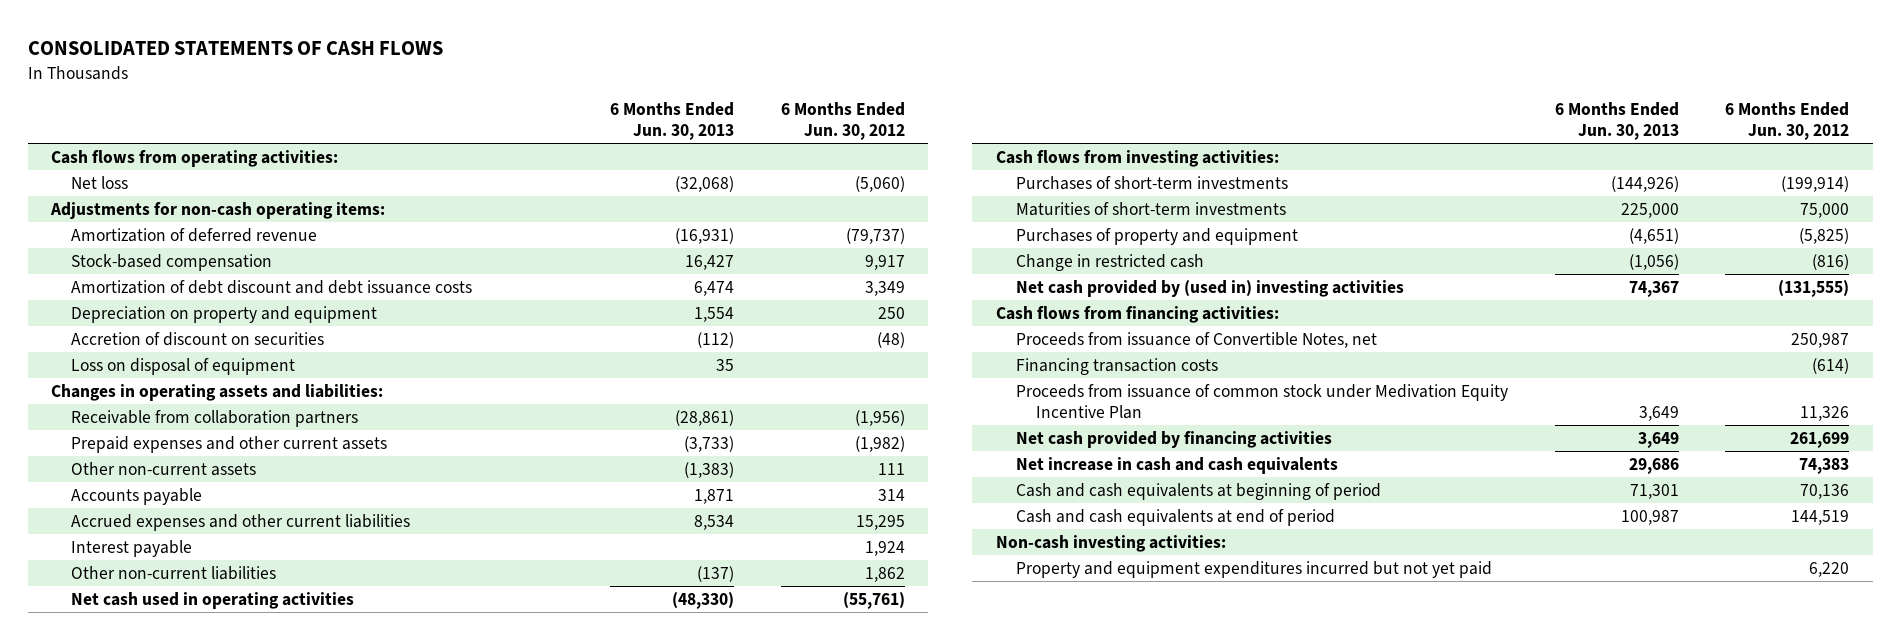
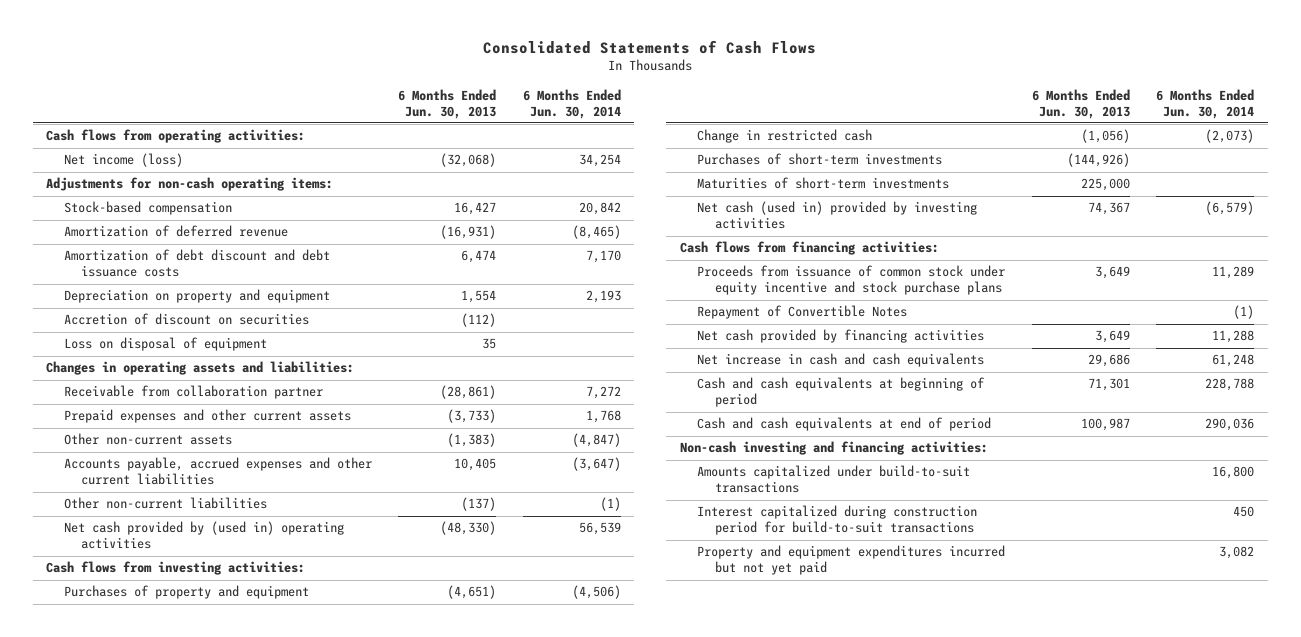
- CONSOLIDATED STATEMENTS OF CASH FLOWS
+ Consolidated Statements of Cash Flows
- | 6 Months Ended Jun. 30, 2013 | 6 Months Ended Jun. 30, 2012
+ | 6 Months Ended Jun. 30, 2013 | 6 Months Ended Jun. 30, 2014
- Net loss | (32,068) | (5,060)
+ Net income (loss) | (32,068) | 34,254
moved down: Amortization of deferred revenue | (16,931) | (8,465)
- Receivable from collaboration partners | (28,861) | (1,956)
+ Receivable from collaboration partner | (28,861) | 7,272
- Accounts payable | 1,871 | 314
- Accrued expenses and other current liabilities | 8,534 | 15,295
- Interest payable | | 1,924
+ Accounts payable, accrued expenses and other current liabilities | 10,405 | (3,647)
- Net cash used in operating activities | (48,330) | (55,761)
+ Net cash provided by (used in) operating activities | (48,330) | 56,539
- Net cash provided by (used in) investing activities | 74,367 | (131,555)
moved down: Purchases of short-term investments | (144,926) |
moved down: Maturities of short-term investments | 225,000 |
+ Net cash (used in) provided by investing activities | 74,367 | (6,579)
- Proceeds from issuance of Convertible Notes, net | | 250,987
- Financing transaction costs | | (614)
- Proceeds from issuance of common stock under Medivation Equity Incentive Plan | 3,649 | 11,326
+ Proceeds from issuance of common stock under equity incentive and stock purchase plans | 3,649 | 11,289
+ Repayment of Convertible Notes | | (1)
- Non-cash investing activities:
+ Non-cash investing and financing activities:
+ Amounts capitalized under build-to-suit transactions | | 16,800
+ Interest capitalized during construction period for build-to-suit transactions | | 450

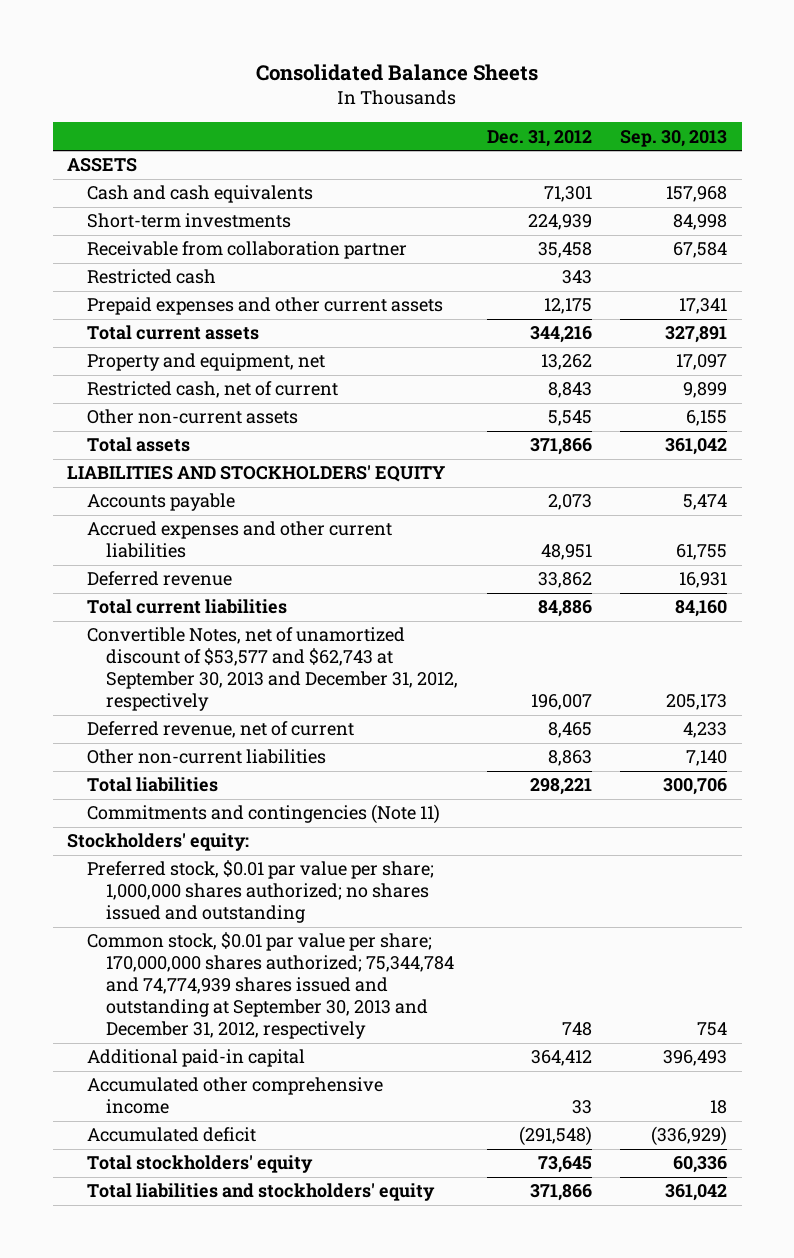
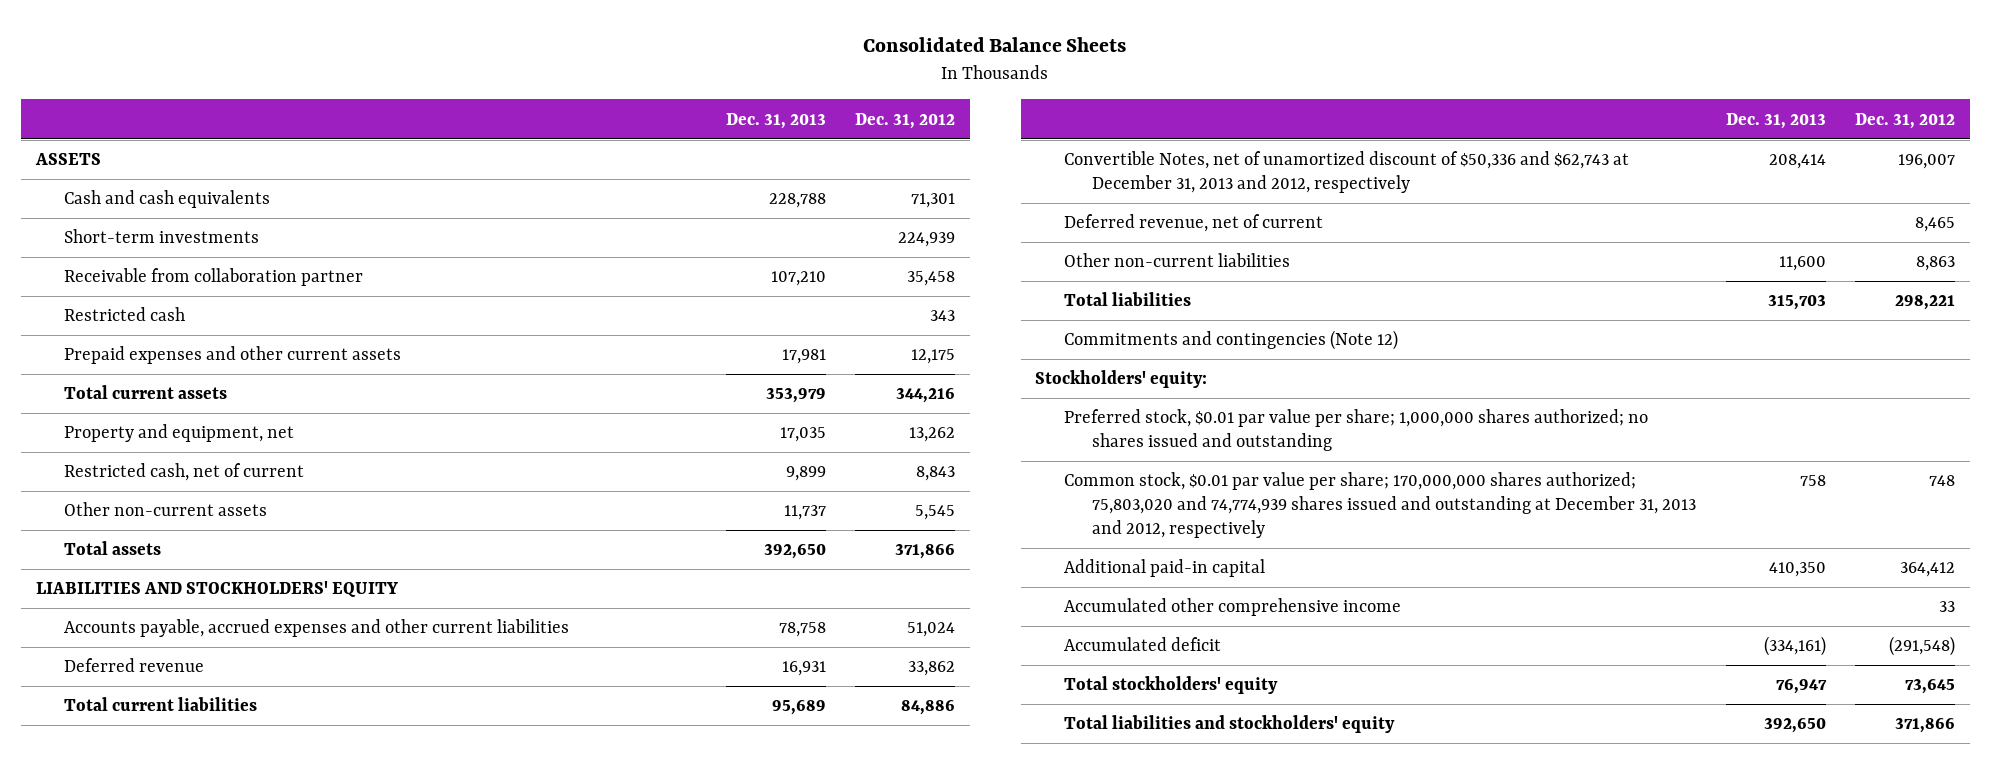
- | Dec. 31, 2012 | Sep. 30, 2013
+ | Dec. 31, 2013 | Dec. 31, 2012
- Accounts payable | 2,073 | 5,474
- Accrued expenses and other current liabilities | 48,951 | 61,755
+ Accounts payable, accrued expenses and other current liabilities | 78,758 | 51,024
- Convertible Notes, net of unamortized discount of $53,577 and $62,743 at September 30, 2013 and December 31, 2012, respectively | 196,007 | 205,173
+ Convertible Notes, net of unamortized discount of $50,336 and $62,743 at December 31, 2013 and 2012, respectively | 208,414 | 196,007
- Commitments and contingencies (Note 11)
+ Commitments and contingencies (Note 12)
- Common stock, $0.01 par value per share; 170,000,000 shares authorized; 75,344,784 and 74,774,939 shares issued and outstanding at September 30, 2013 and December 31, 2012, respectively | 748 | 754
+ Common stock, $0.01 par value per share; 170,000,000 shares authorized; 75,803,020 and 74,774,939 shares issued and outstanding at December 31, 2013 and 2012, respectively | 758 | 748

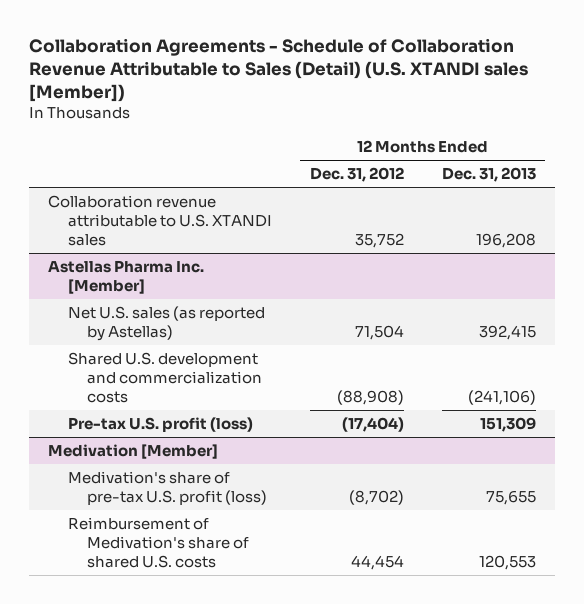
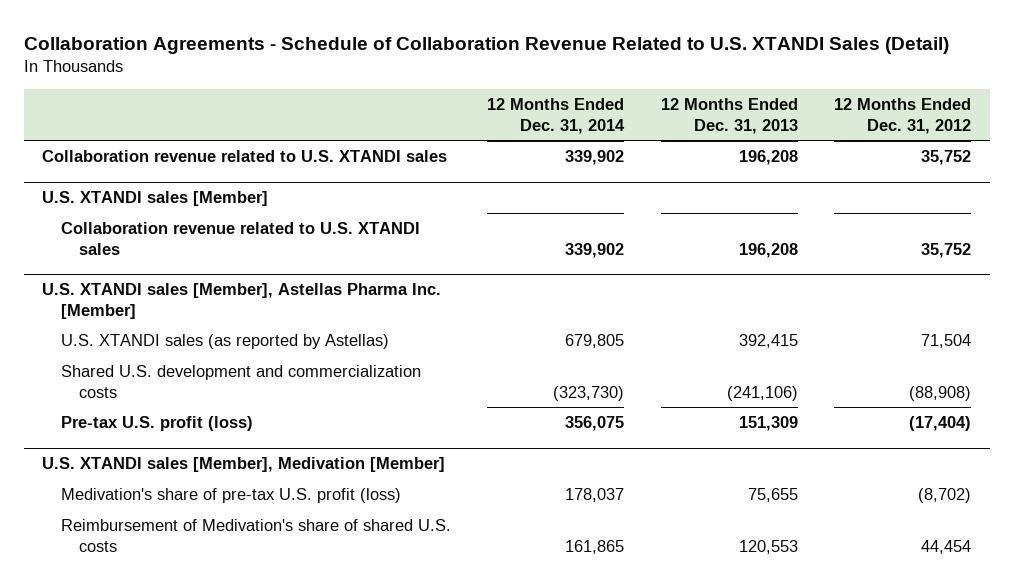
- Collaboration Agreements - Schedule of Collaboration Revenue Attributable to Sales (Detail) (U.S. XTANDI sales [Member])
+ Collaboration Agreements - Schedule of Collaboration Revenue Related to U.S. XTANDI Sales (Detail)
- | 12 Months Ended Dec. 31, 2012 | 12 Months Ended Dec. 31, 2013
+ | 12 Months Ended Dec. 31, 2014 | 12 Months Ended Dec. 31, 2013 | 12 Months Ended Dec. 31, 2012
- Collaboration revenue attributable to U.S. XTANDI sales | 35,752 | 196,208
- Astellas Pharma Inc. [Member]
- Net U.S. sales (as reported by Astellas) | 71,504 | 392,415
+ Collaboration revenue related to U.S. XTANDI sales | 339,902 | 196,208 | 35,752
+ U.S. XTANDI sales [Member]
+ Collaboration revenue related to U.S. XTANDI sales | 339,902 | 196,208 | 35,752
+ U.S. XTANDI sales [Member], Astellas Pharma Inc. [Member]
+ U.S. XTANDI sales (as reported by Astellas) | 679,805 | 392,415 | 71,504
- Medivation [Member]
+ U.S. XTANDI sales [Member], Medivation [Member]

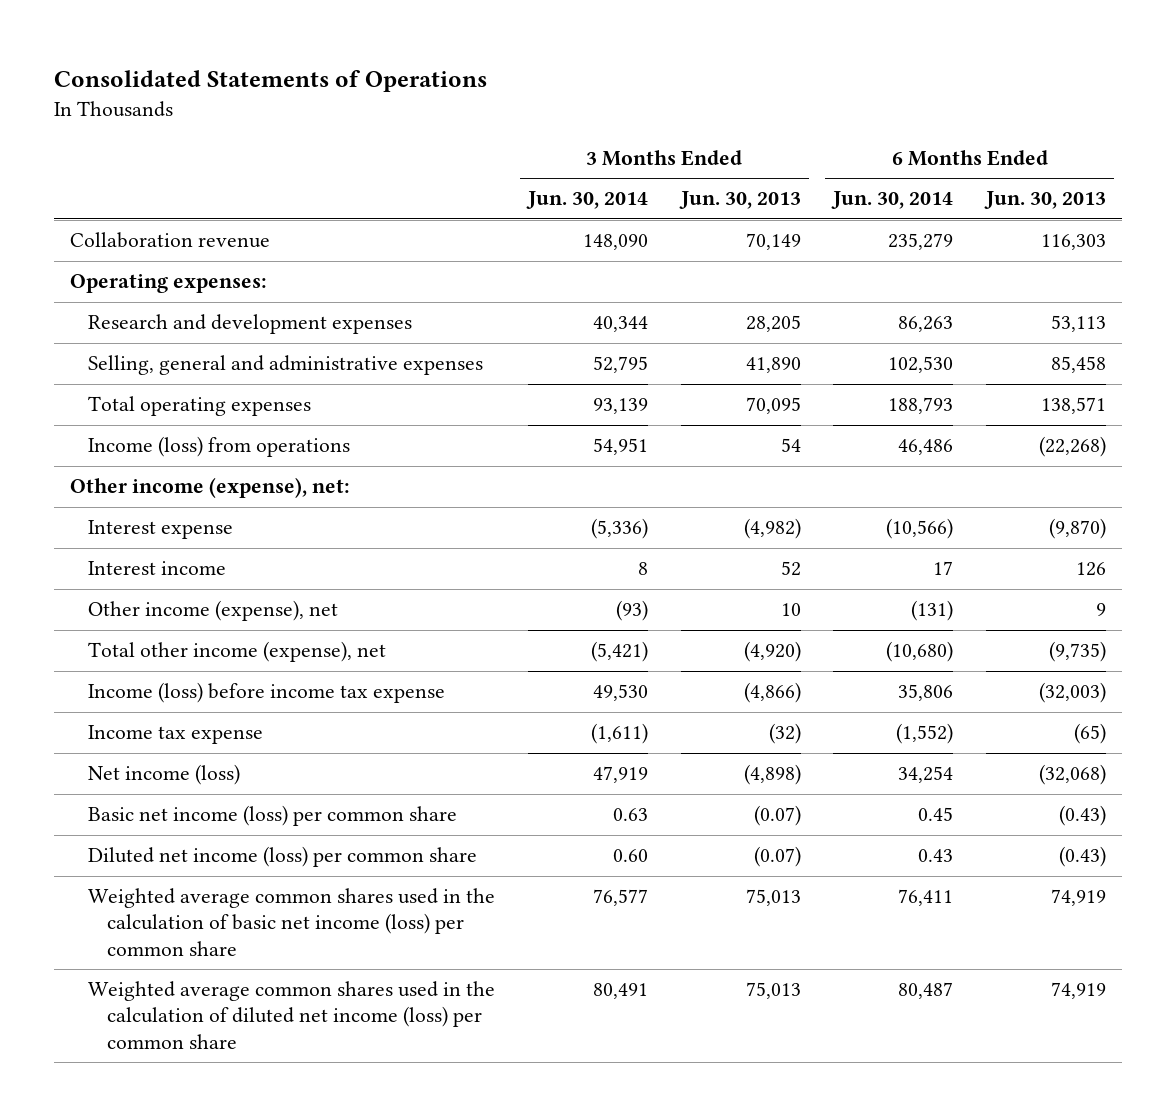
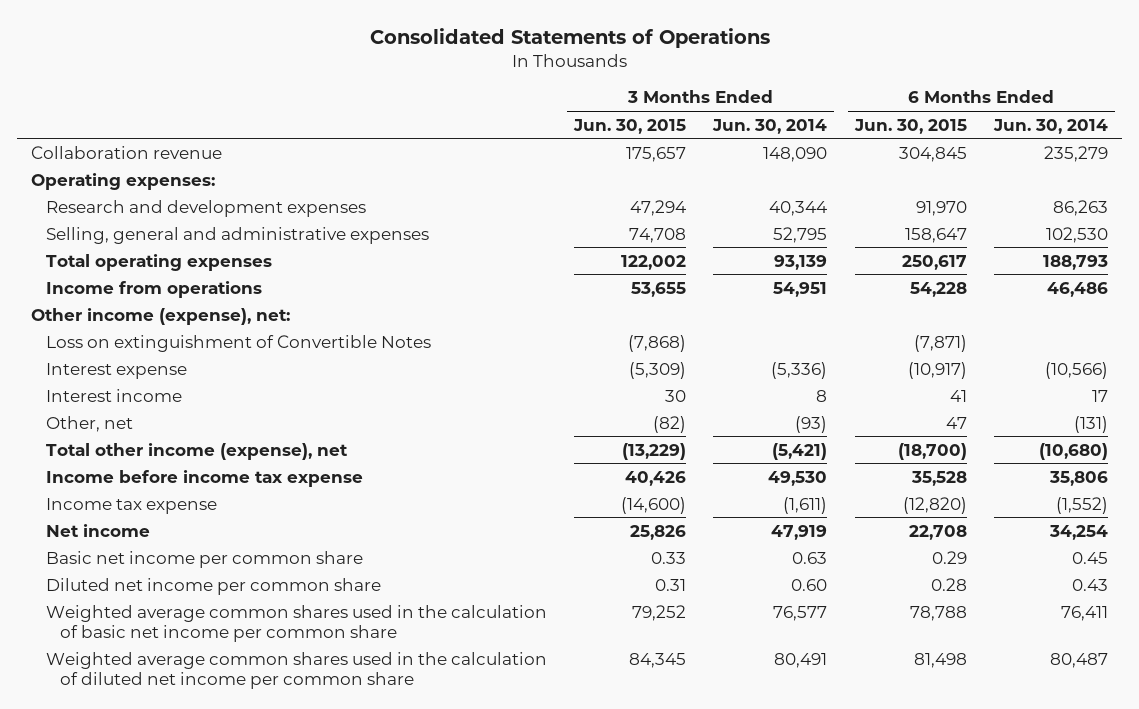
- | 3 Months Ended Jun. 30, 2014 | 3 Months Ended Jun. 30, 2013 | 6 Months Ended Jun. 30, 2014 | 6 Months Ended Jun. 30, 2013
+ | 3 Months Ended Jun. 30, 2015 | 3 Months Ended Jun. 30, 2014 | 6 Months Ended Jun. 30, 2015 | 6 Months Ended Jun. 30, 2014
- Income (loss) from operations | 54,951 | 54 | 46,486 | (22,268)
+ Income from operations | 53,655 | 54,951 | 54,228 | 46,486
+ Loss on extinguishment of Convertible Notes | (7,868) | | (7,871) |
- Other income (expense), net | (93) | 10 | (131) | 9
+ Other, net | (82) | (93) | 47 | (131)
- Income (loss) before income tax expense | 49,530 | (4,866) | 35,806 | (32,003)
+ Income before income tax expense | 40,426 | 49,530 | 35,528 | 35,806
- Net income (loss) | 47,919 | (4,898) | 34,254 | (32,068)
- Basic net income (loss) per common share | 0.63 | (0.07) | 0.45 | (0.43)
- Diluted net income (loss) per common share | 0.60 | (0.07) | 0.43 | (0.43)
- Weighted average common shares used in the calculation of basic net income (loss) per common share | 76,577 | 75,013 | 76,411 | 74,919
- Weighted average common shares used in the calculation of diluted net income (loss) per common share | 80,491 | 75,013 | 80,487 | 74,919
+ Net income | 25,826 | 47,919 | 22,708 | 34,254
+ Basic net income per common share | 0.33 | 0.63 | 0.29 | 0.45
+ Diluted net income per common share | 0.31 | 0.60 | 0.28 | 0.43
+ Weighted average common shares used in the calculation of basic net income per common share | 79,252 | 76,577 | 78,788 | 76,411
+ Weighted average common shares used in the calculation of diluted net income per common share | 84,345 | 80,491 | 81,498 | 80,487

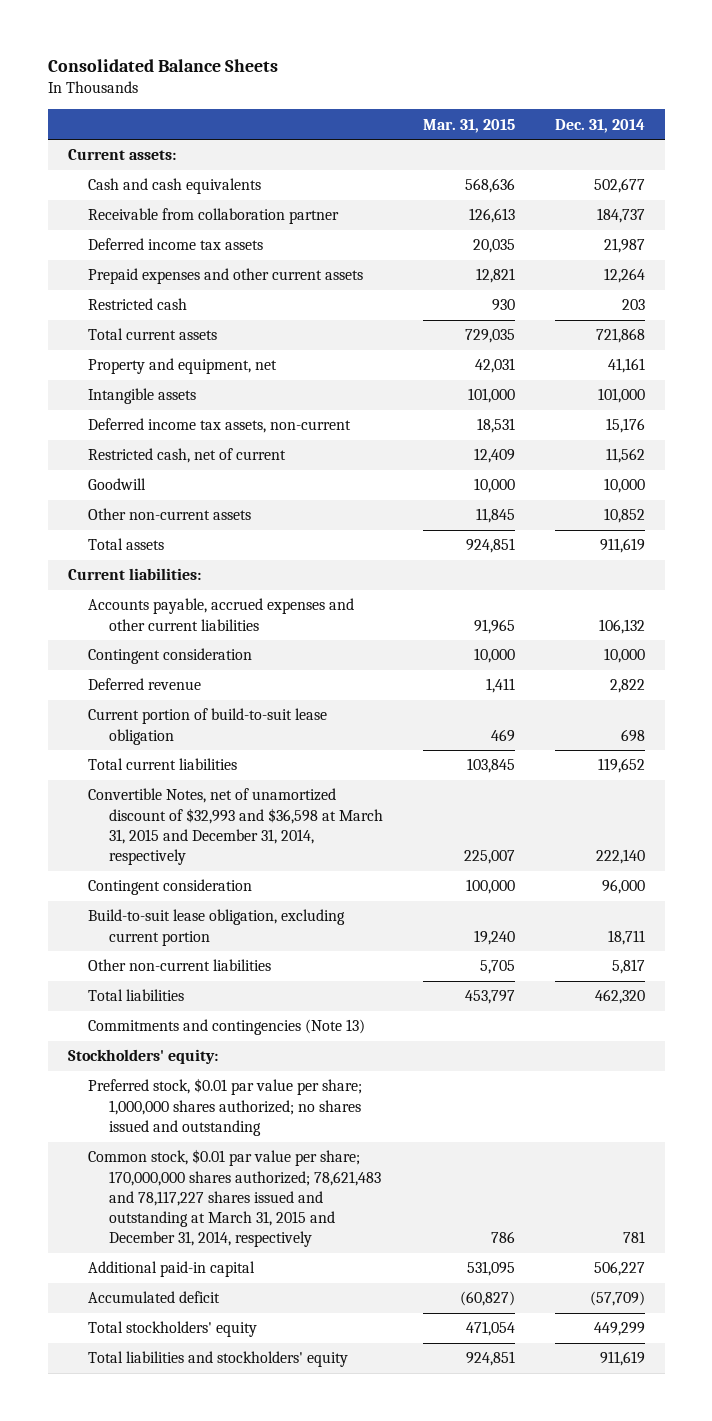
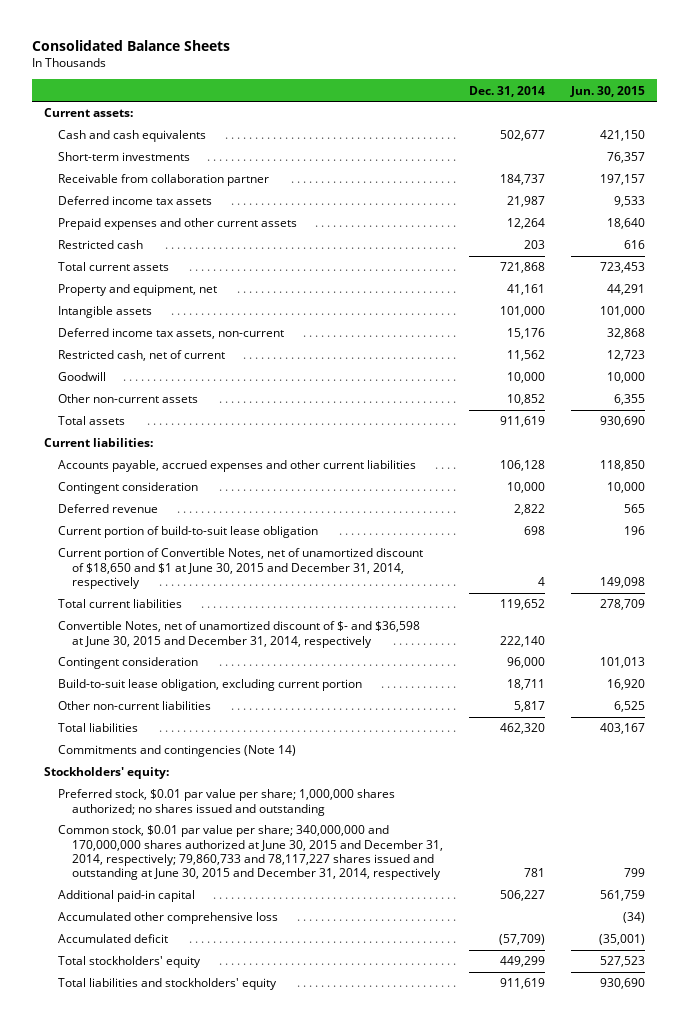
- | Mar. 31, 2015 | Dec. 31, 2014
+ | Dec. 31, 2014 | Jun. 30, 2015
+ Short-term investments | | 76,357
- Accounts payable, accrued expenses and other current liabilities | 91,965 | 106,132
+ Accounts payable, accrued expenses and other current liabilities | 106,128 | 118,850
+ Current portion of Convertible Notes, net of unamortized discount of $18,650 and $1 at June 30, 2015 and December 31, 2014, respectively | 4 | 149,098
- Convertible Notes, net of unamortized discount of $32,993 and $36,598 at March 31, 2015 and December 31, 2014, respectively | 225,007 | 222,140
+ Convertible Notes, net of unamortized discount of $- and $36,598 at June 30, 2015 and December 31, 2014, respectively | 222,140 |
- Commitments and contingencies (Note 13)
+ Commitments and contingencies (Note 14)
- Common stock, $0.01 par value per share; 170,000,000 shares authorized; 78,621,483 and 78,117,227 shares issued and outstanding at March 31, 2015 and December 31, 2014, respectively | 786 | 781
+ Common stock, $0.01 par value per share; 340,000,000 and 170,000,000 shares authorized at June 30, 2015 and December 31, 2014, respectively; 79,860,733 and 78,117,227 shares issued and outstanding at June 30, 2015 and December 31, 2014, respectively | 781 | 799
+ Accumulated other comprehensive loss | | (34)

